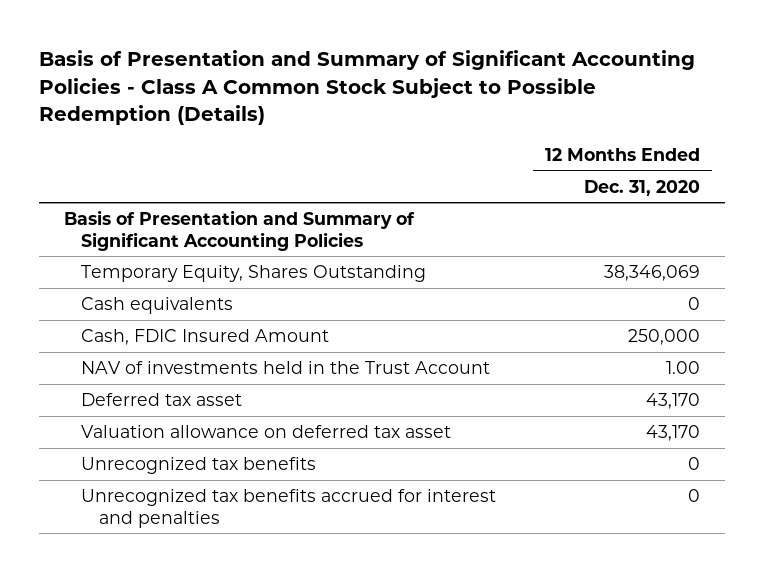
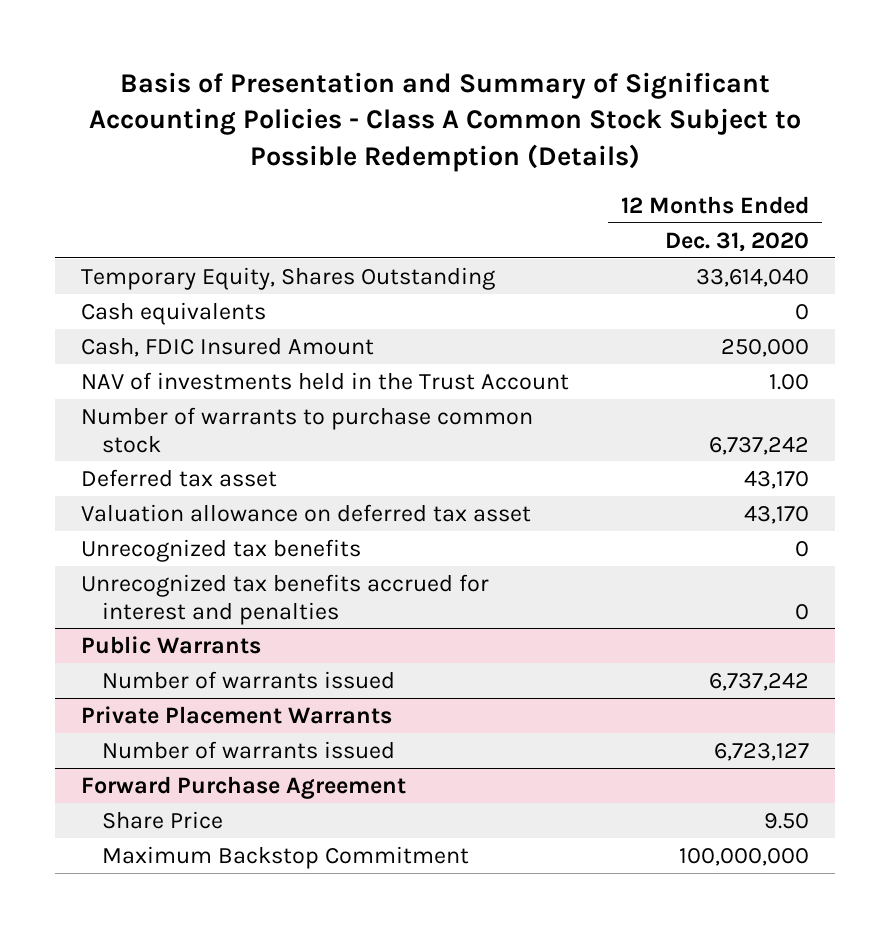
- Basis of Presentation and Summary of Significant Accounting Policies
- Temporary Equity, Shares Outstanding | 38,346,069
+ Temporary Equity, Shares Outstanding | 33,614,040
+ Number of warrants to purchase common stock | 6,737,242
+ Public Warrants
+ Number of warrants issued | 6,737,242
+ Private Placement Warrants
+ Number of warrants issued | 6,723,127
+ Forward Purchase Agreement
+ Share Price | 9.50
+ Maximum Backstop Commitment | 100,000,000

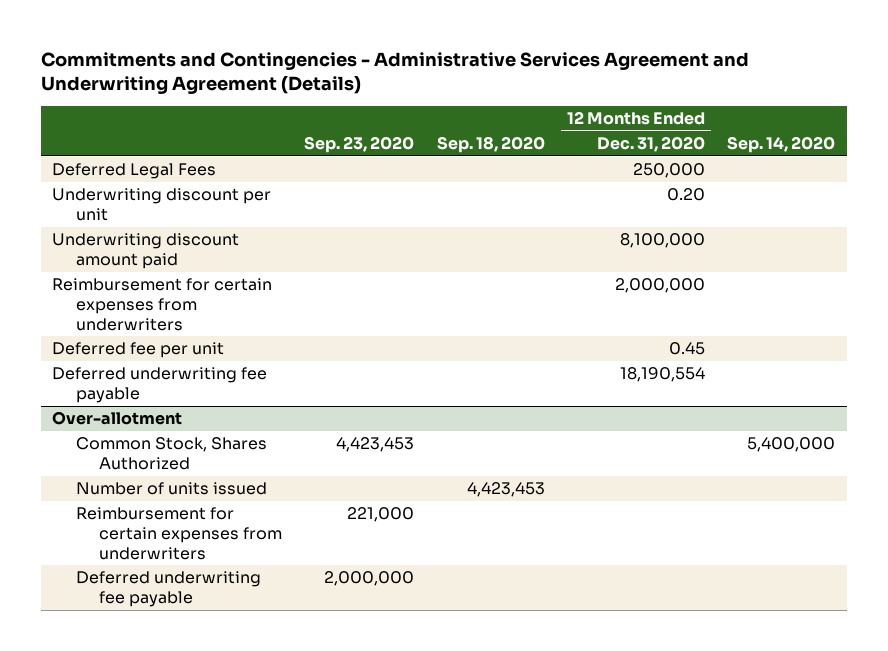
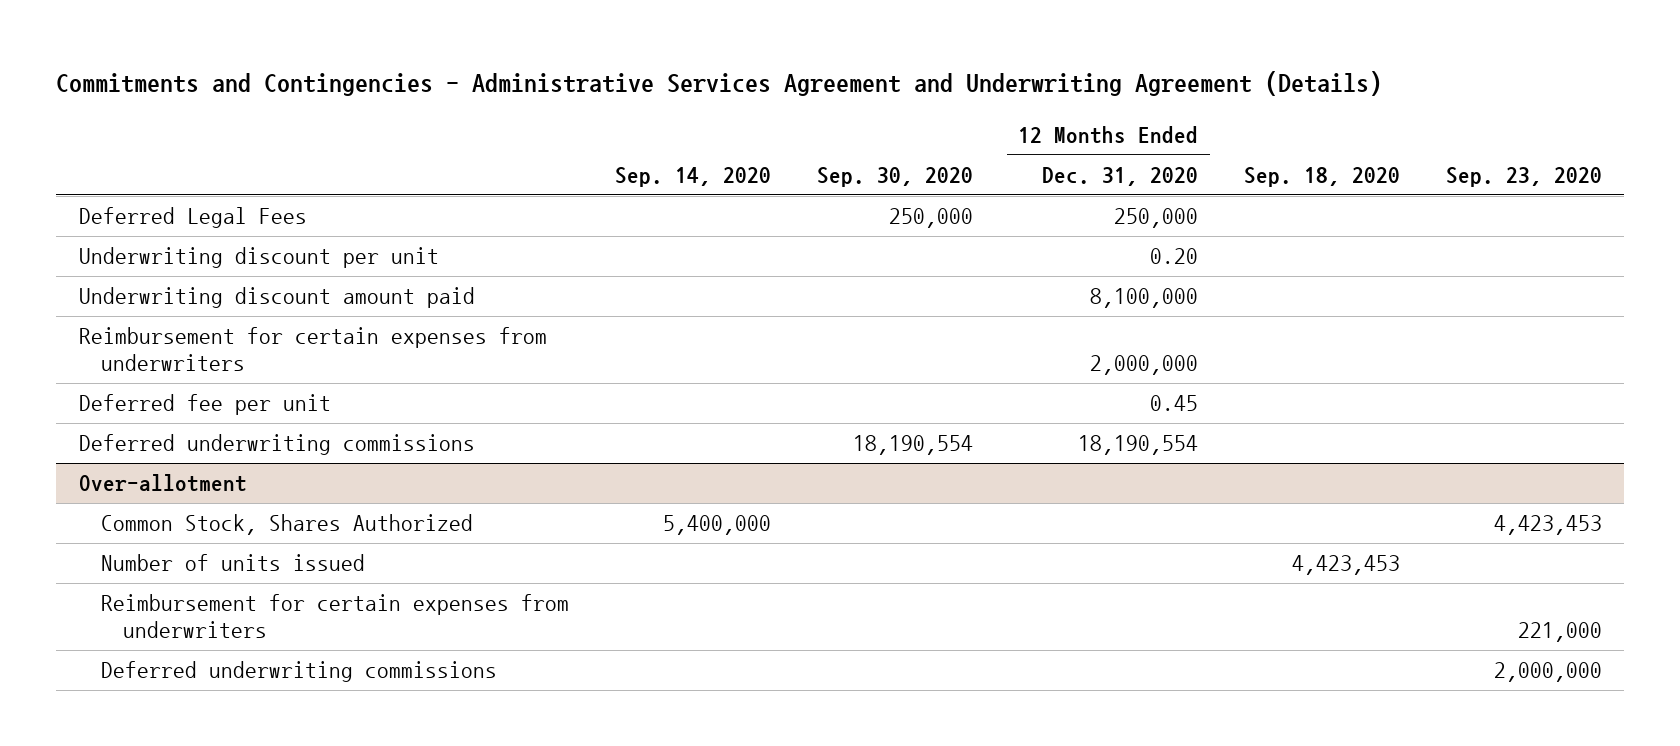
- | Sep. 23, 2020 | Sep. 18, 2020 | 12 Months Ended Dec. 31, 2020 | Sep. 14, 2020
+ | Sep. 14, 2020 | Sep. 30, 2020 | 12 Months Ended Dec. 31, 2020 | Sep. 18, 2020 | Sep. 23, 2020
- Deferred underwriting fee payable | | | 18,190,554 |
+ Deferred underwriting commissions | | 18,190,554 | 18,190,554 | |
@ Over-allotment
- Deferred underwriting fee payable | 2,000,000 | | |
+ Deferred underwriting commissions | | | | | 2,000,000

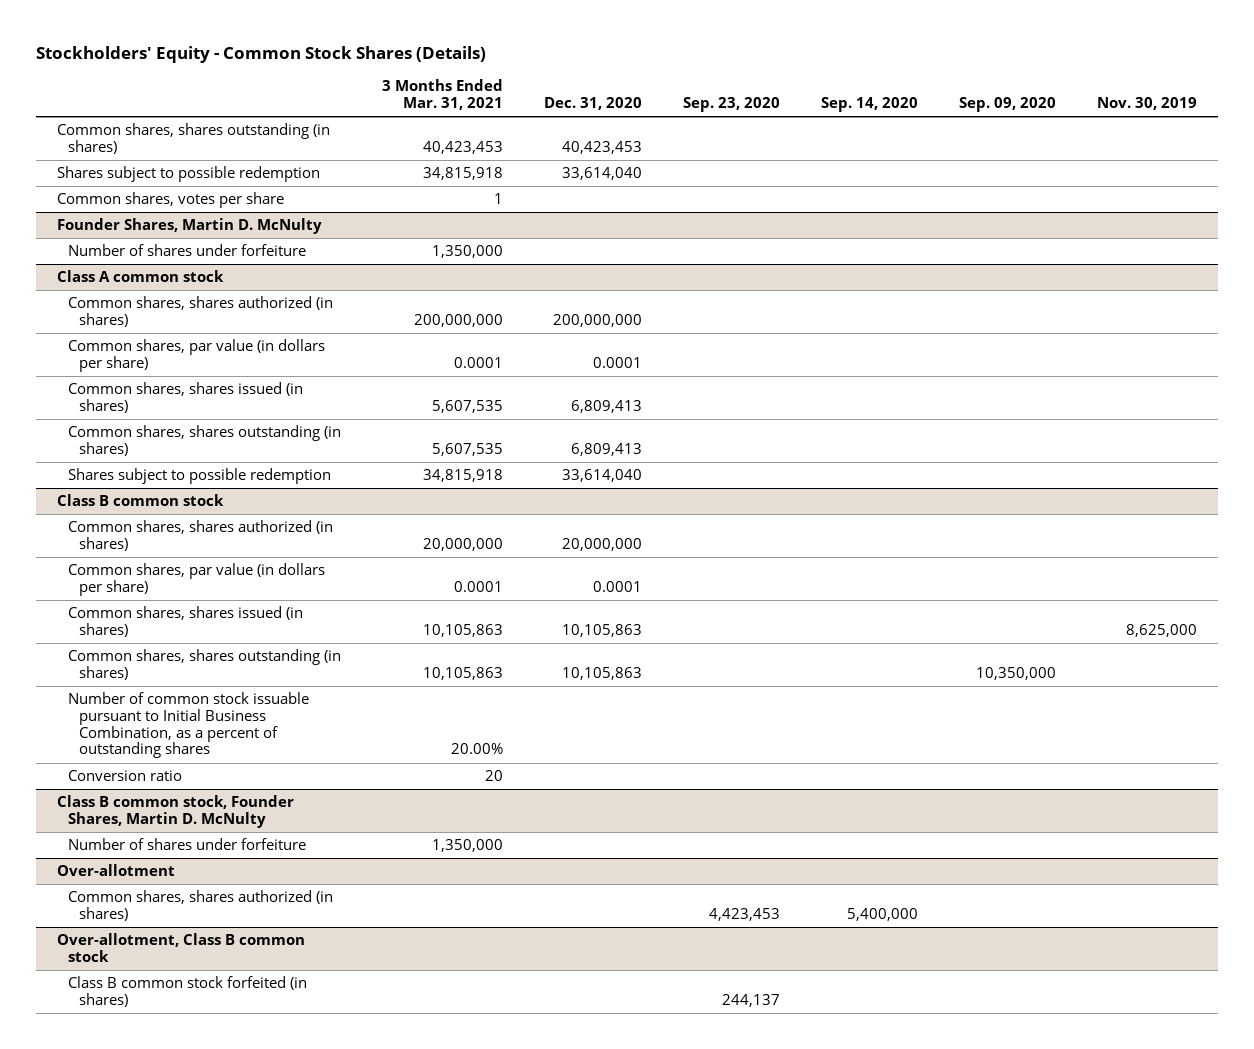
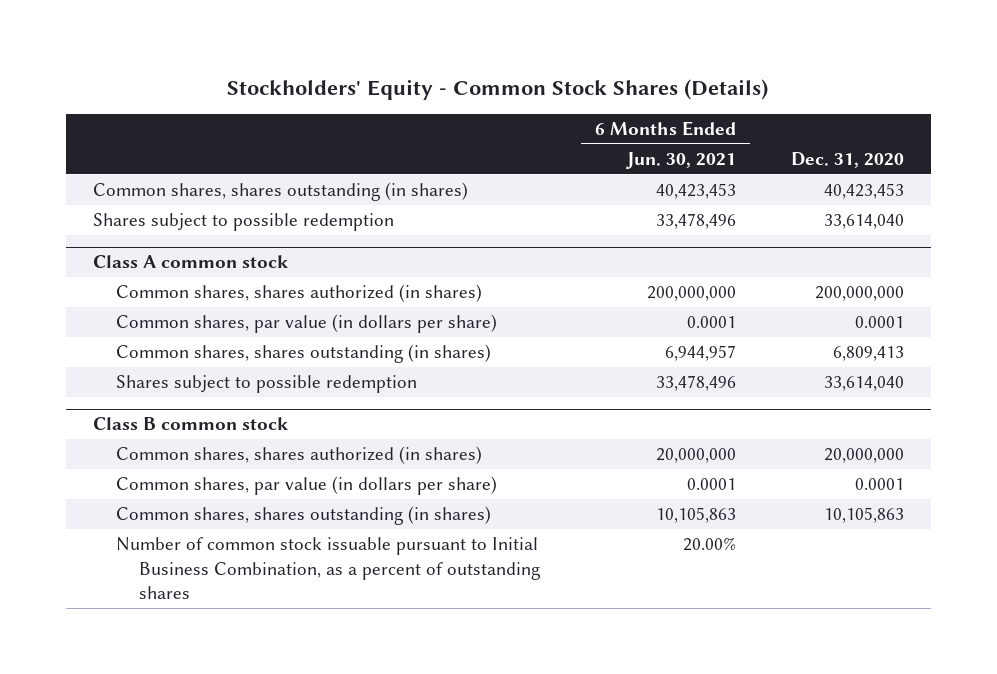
- | 3 Months Ended Mar. 31, 2021 | Dec. 31, 2020 | Sep. 23, 2020 | Sep. 14, 2020 | Sep. 09, 2020 | Nov. 30, 2019
+ | 6 Months Ended Jun. 30, 2021 | Dec. 31, 2020
- Common shares, votes per share | 1 | | | | |
- Founder Shares, Martin D. McNulty
- Number of shares under forfeiture | 1,350,000 | | | | |
@ Class A common stock
- Common shares, shares issued (in shares) | 5,607,535 | 6,809,413 | | | |
@ Class B common stock
- Common shares, shares issued (in shares) | 10,105,863 | 10,105,863 | | | | 8,625,000
- Conversion ratio | 20 | | | | |
- Class B common stock, Founder Shares, Martin D. McNulty
- Number of shares under forfeiture | 1,350,000 | | | | |
- Over-allotment
- Common shares, shares authorized (in shares) | | | 4,423,453 | 5,400,000 | |
- Over-allotment, Class B common stock
- Class B common stock forfeited (in shares) | | | 244,137 | | |

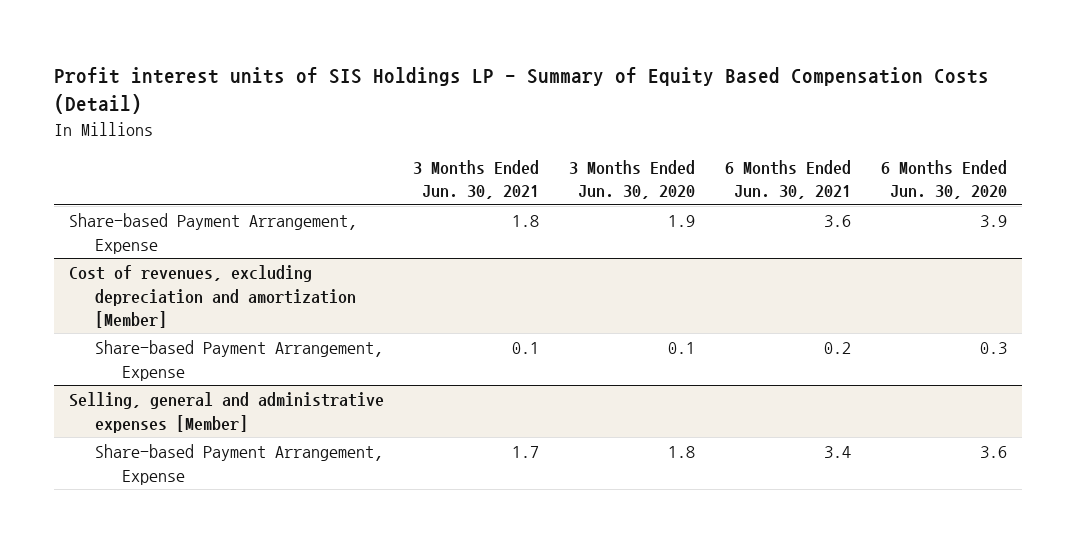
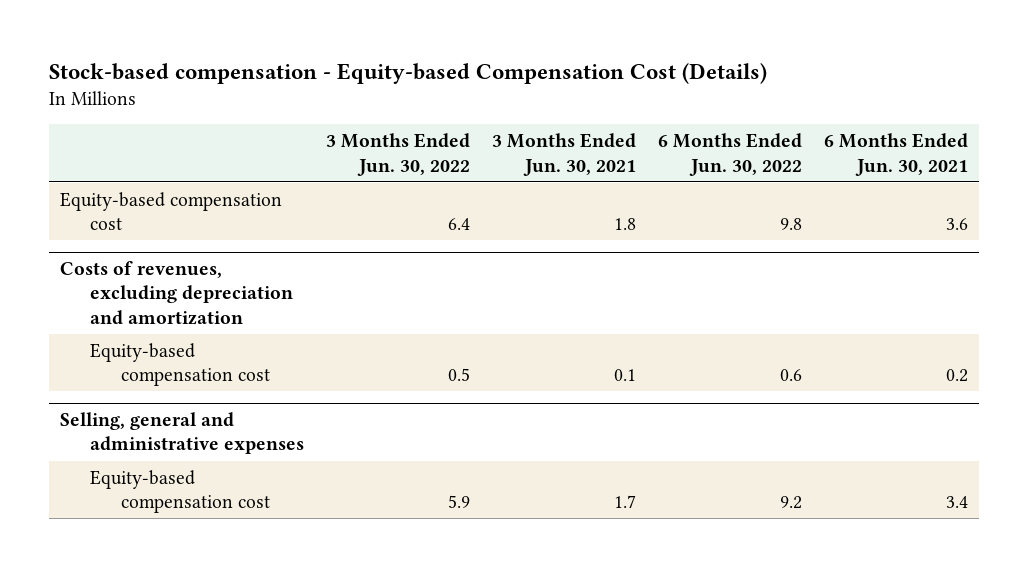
- Profit interest units of SIS Holdings LP - Summary of Equity Based Compensation Costs (Detail)
+ Stock-based compensation - Equity-based Compensation Cost (Details)
- | 3 Months Ended Jun. 30, 2021 | 3 Months Ended Jun. 30, 2020 | 6 Months Ended Jun. 30, 2021 | 6 Months Ended Jun. 30, 2020
+ | 3 Months Ended Jun. 30, 2022 | 3 Months Ended Jun. 30, 2021 | 6 Months Ended Jun. 30, 2022 | 6 Months Ended Jun. 30, 2021
- Share-based Payment Arrangement, Expense | 1.8 | 1.9 | 3.6 | 3.9
- Cost of revenues, excluding depreciation and amortization [Member]
- Share-based Payment Arrangement, Expense | 0.1 | 0.1 | 0.2 | 0.3
- Selling, general and administrative expenses [Member]
- Share-based Payment Arrangement, Expense | 1.7 | 1.8 | 3.4 | 3.6
+ Equity-based compensation cost | 6.4 | 1.8 | 9.8 | 3.6
+ Costs of revenues, excluding depreciation and amortization
+ Equity-based compensation cost | 0.5 | 0.1 | 0.6 | 0.2
+ Selling, general and administrative expenses
+ Equity-based compensation cost | 5.9 | 1.7 | 9.2 | 3.4

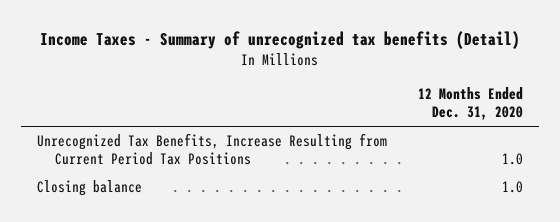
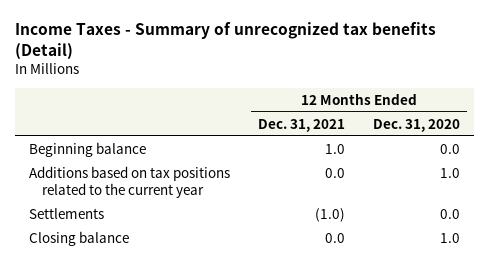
- | 12 Months Ended Dec. 31, 2020
+ | 12 Months Ended Dec. 31, 2021 | 12 Months Ended Dec. 31, 2020
- Unrecognized Tax Benefits, Increase Resulting from Current Period Tax Positions | 1.0
+ Beginning balance | 1.0 | 0.0
+ Additions based on tax positions related to the current year | 0.0 | 1.0
+ Settlements | (1.0) | 0.0

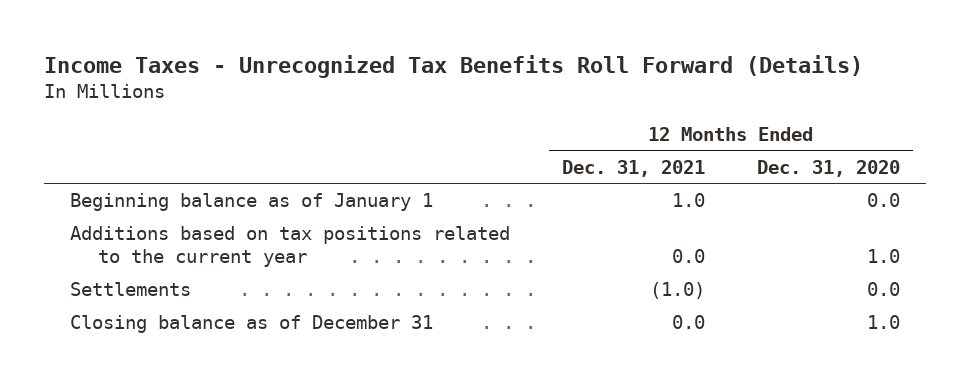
- Income Taxes - Summary of unrecognized tax benefits (Detail)
+ Income Taxes - Unrecognized Tax Benefits Roll Forward (Details)
- Beginning balance | 1.0 | 0.0
+ Beginning balance as of January 1 | 1.0 | 0.0
- Closing balance | 0.0 | 1.0
+ Closing balance as of December 31 | 0.0 | 1.0

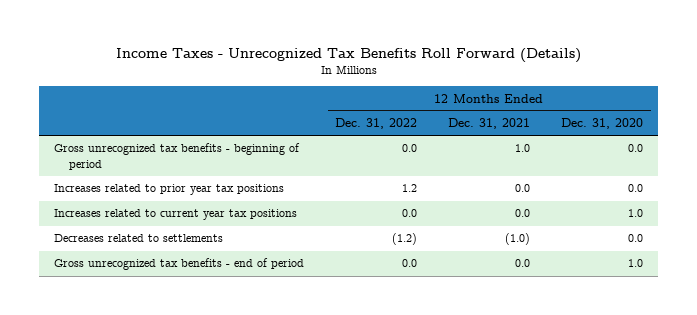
- | 12 Months Ended Dec. 31, 2021 | 12 Months Ended Dec. 31, 2020
+ | 12 Months Ended Dec. 31, 2022 | 12 Months Ended Dec. 31, 2021 | 12 Months Ended Dec. 31, 2020
- Beginning balance as of January 1 | 1.0 | 0.0
- Additions based on tax positions related to the current year | 0.0 | 1.0
- Settlements | (1.0) | 0.0
- Closing balance as of December 31 | 0.0 | 1.0
+ Gross unrecognized tax benefits - beginning of period | 0.0 | 1.0 | 0.0
+ Increases related to prior year tax positions | 1.2 | 0.0 | 0.0
+ Increases related to current year tax positions | 0.0 | 0.0 | 1.0
+ Decreases related to settlements | (1.2) | (1.0) | 0.0
+ Gross unrecognized tax benefits - end of period | 0.0 | 0.0 | 1.0

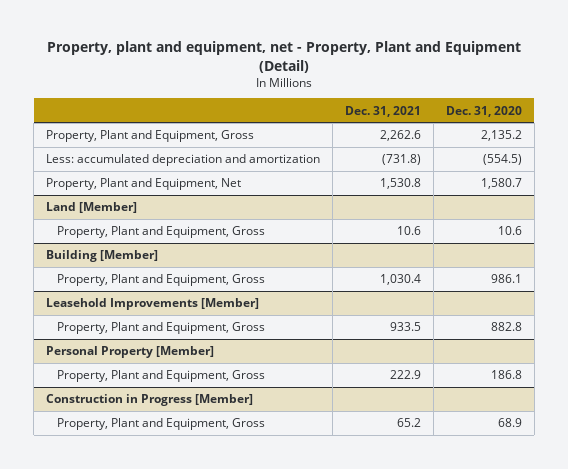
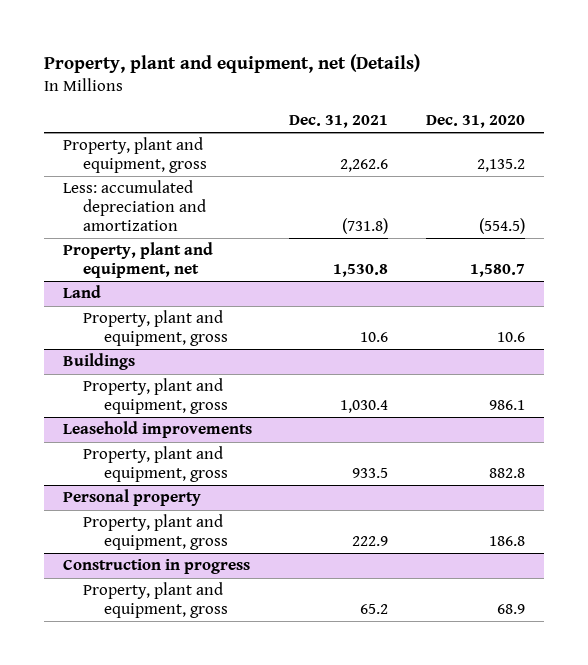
- Property, plant and equipment, net - Property, Plant and Equipment (Detail)
+ Property, plant and equipment, net (Details)
- Property, Plant and Equipment, Gross | 2,262.6 | 2,135.2
+ Property, plant and equipment, gross | 2,262.6 | 2,135.2
- Property, Plant and Equipment, Net | 1,530.8 | 1,580.7
- Land [Member]
- Property, Plant and Equipment, Gross | 10.6 | 10.6
- Building [Member]
- Property, Plant and Equipment, Gross | 1,030.4 | 986.1
- Leasehold Improvements [Member]
- Property, Plant and Equipment, Gross | 933.5 | 882.8
- Personal Property [Member]
- Property, Plant and Equipment, Gross | 222.9 | 186.8
- Construction in Progress [Member]
- Property, Plant and Equipment, Gross | 65.2 | 68.9
+ Property, plant and equipment, net | 1,530.8 | 1,580.7
+ Land
+ Property, plant and equipment, gross | 10.6 | 10.6
+ Buildings
+ Property, plant and equipment, gross | 1,030.4 | 986.1
+ Leasehold improvements
+ Property, plant and equipment, gross | 933.5 | 882.8
+ Personal property
+ Property, plant and equipment, gross | 222.9 | 186.8
+ Construction in progress
+ Property, plant and equipment, gross | 65.2 | 68.9

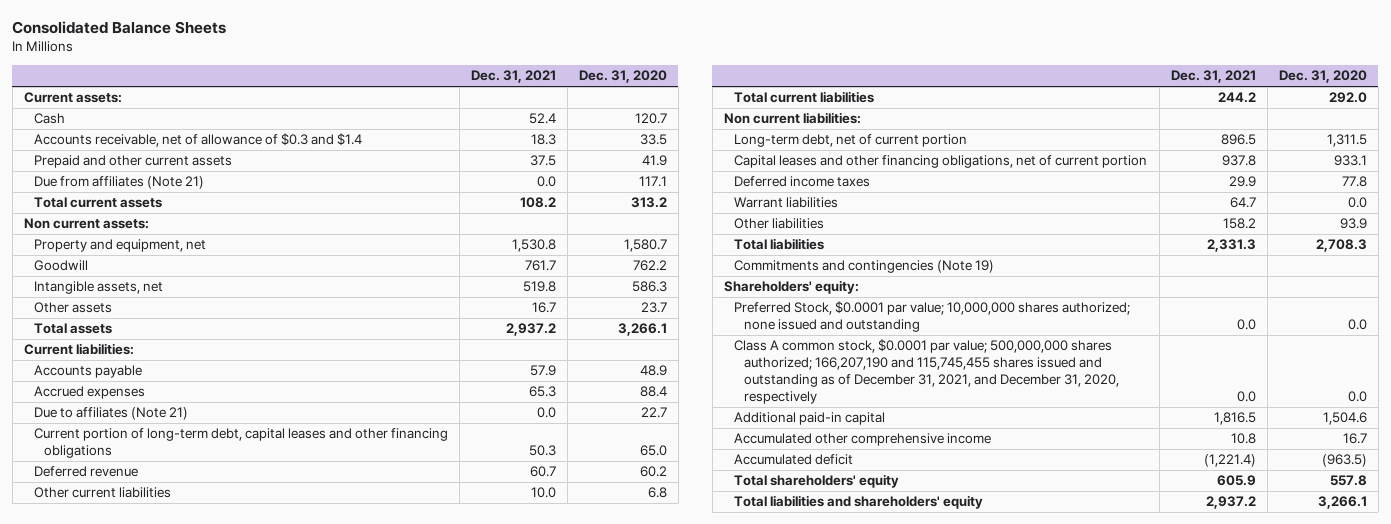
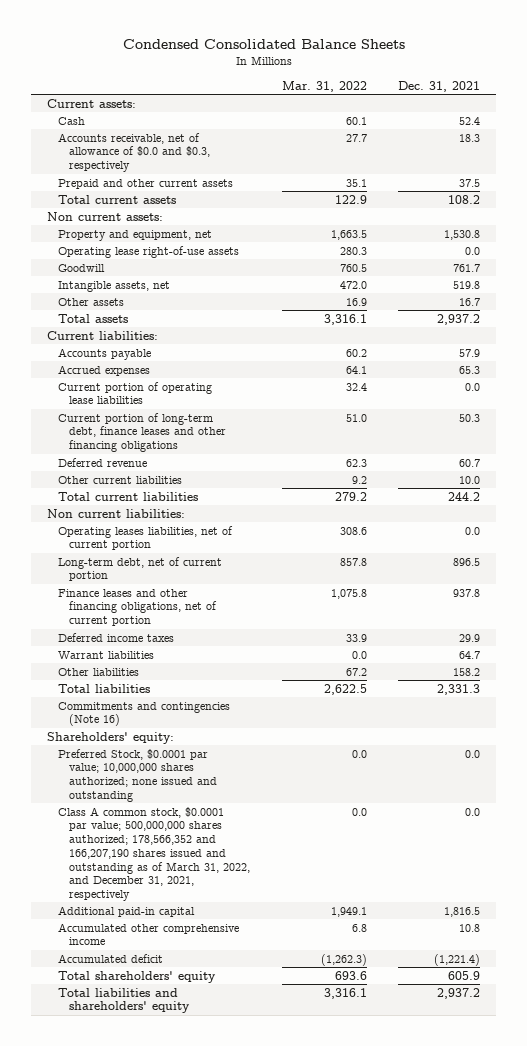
- Consolidated Balance Sheets
+ Condensed Consolidated Balance Sheets
- | Dec. 31, 2021 | Dec. 31, 2020
+ | Mar. 31, 2022 | Dec. 31, 2021
- Accounts receivable, net of allowance of $0.3 and $1.4 | 18.3 | 33.5
+ Accounts receivable, net of allowance of $0.0 and $0.3, respectively | 27.7 | 18.3
- Due from affiliates (Note 21) | 0.0 | 117.1
+ Operating lease right-of-use assets | 280.3 | 0.0
- Due to affiliates (Note 21) | 0.0 | 22.7
- Current portion of long-term debt, capital leases and other financing obligations | 50.3 | 65.0
+ Current portion of operating lease liabilities | 32.4 | 0.0
+ Current portion of long-term debt, finance leases and other financing obligations | 51.0 | 50.3
+ Operating leases liabilities, net of current portion | 308.6 | 0.0
- Capital leases and other financing obligations, net of current portion | 937.8 | 933.1
+ Finance leases and other financing obligations, net of current portion | 1,075.8 | 937.8
- Commitments and contingencies (Note 19)
+ Commitments and contingencies (Note 16)
- Class A common stock, $0.0001 par value; 500,000,000 shares authorized; 166,207,190 and 115,745,455 shares issued and outstanding as of December 31, 2021, and December 31, 2020, respectively | 0.0 | 0.0
+ Class A common stock, $0.0001 par value; 500,000,000 shares authorized; 178,566,352 and 166,207,190 shares issued and outstanding as of March 31, 2022, and December 31, 2021, respectively | 0.0 | 0.0

